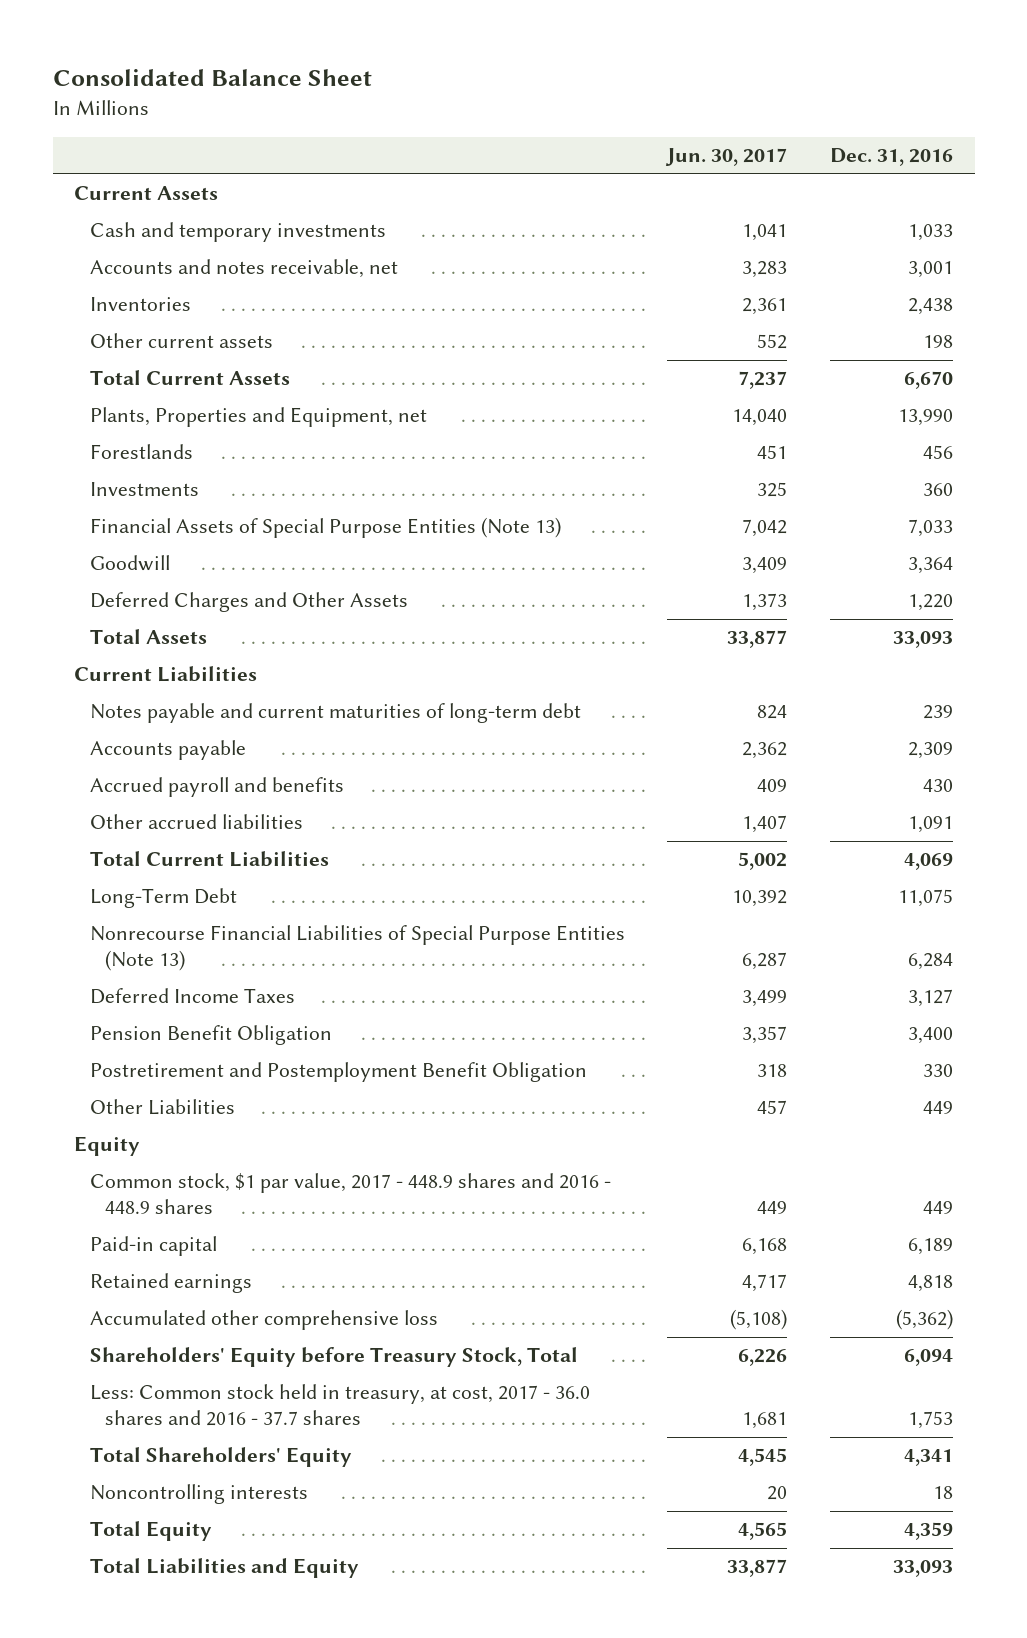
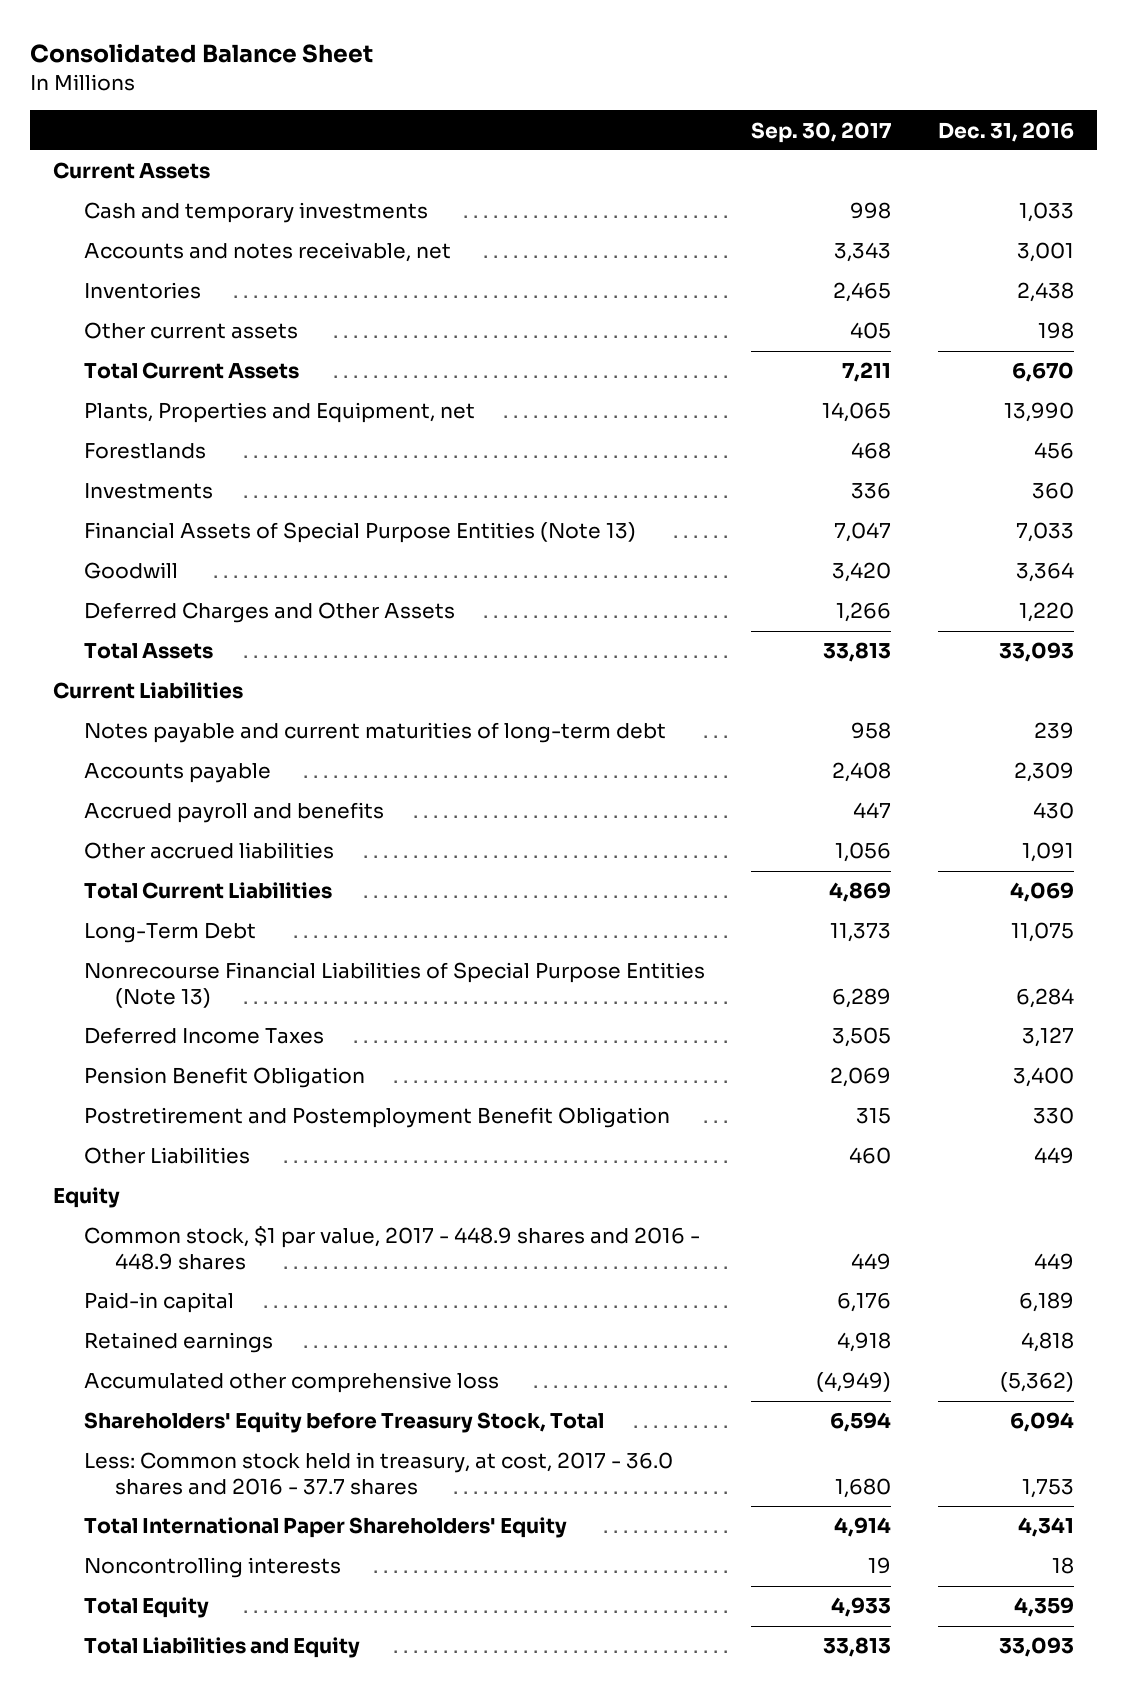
- | Jun. 30, 2017 | Dec. 31, 2016
+ | Sep. 30, 2017 | Dec. 31, 2016
- Total Shareholders' Equity | 4,545 | 4,341
+ Total International Paper Shareholders' Equity | 4,914 | 4,341

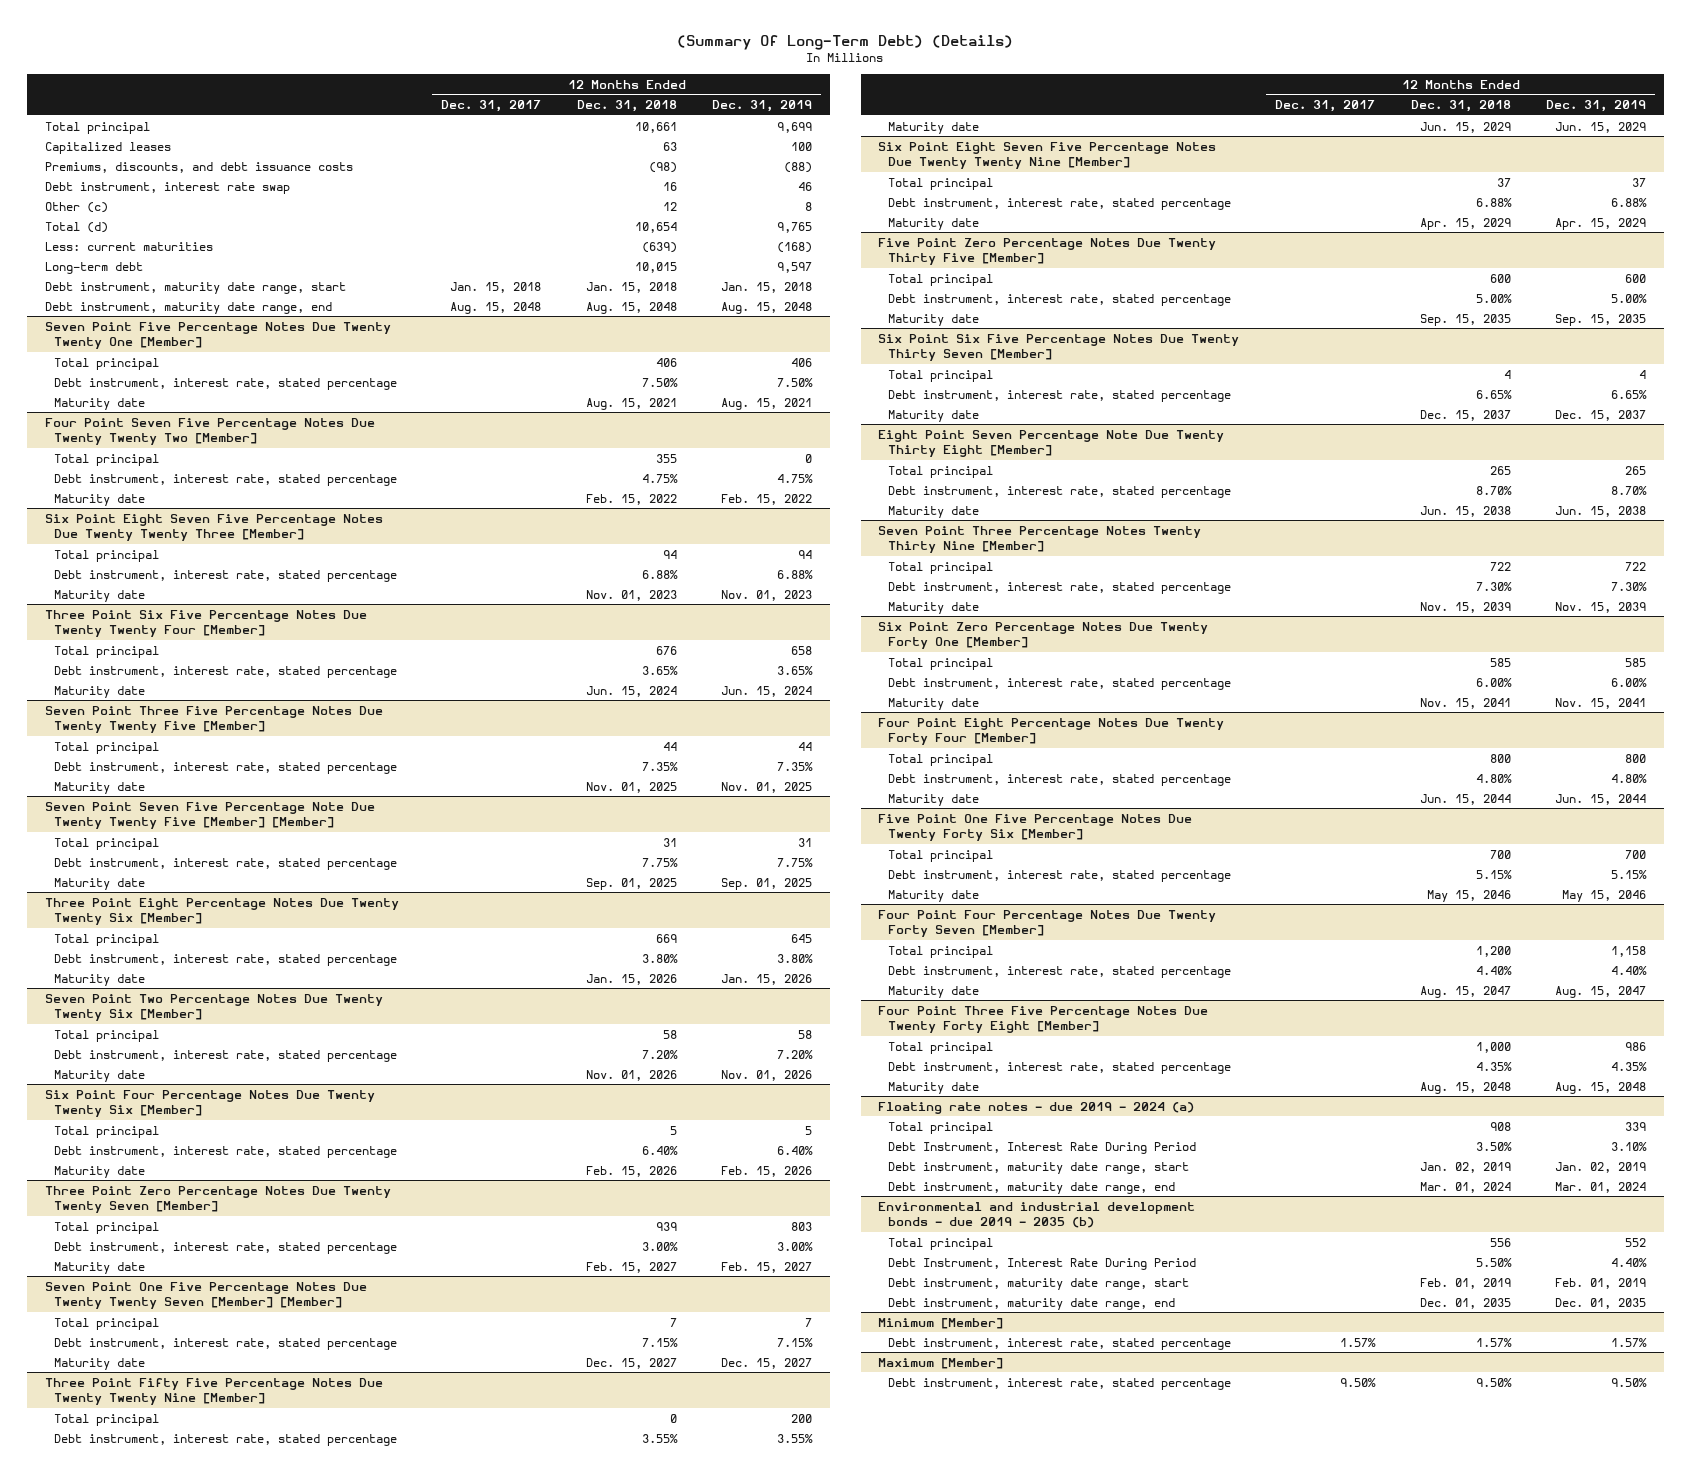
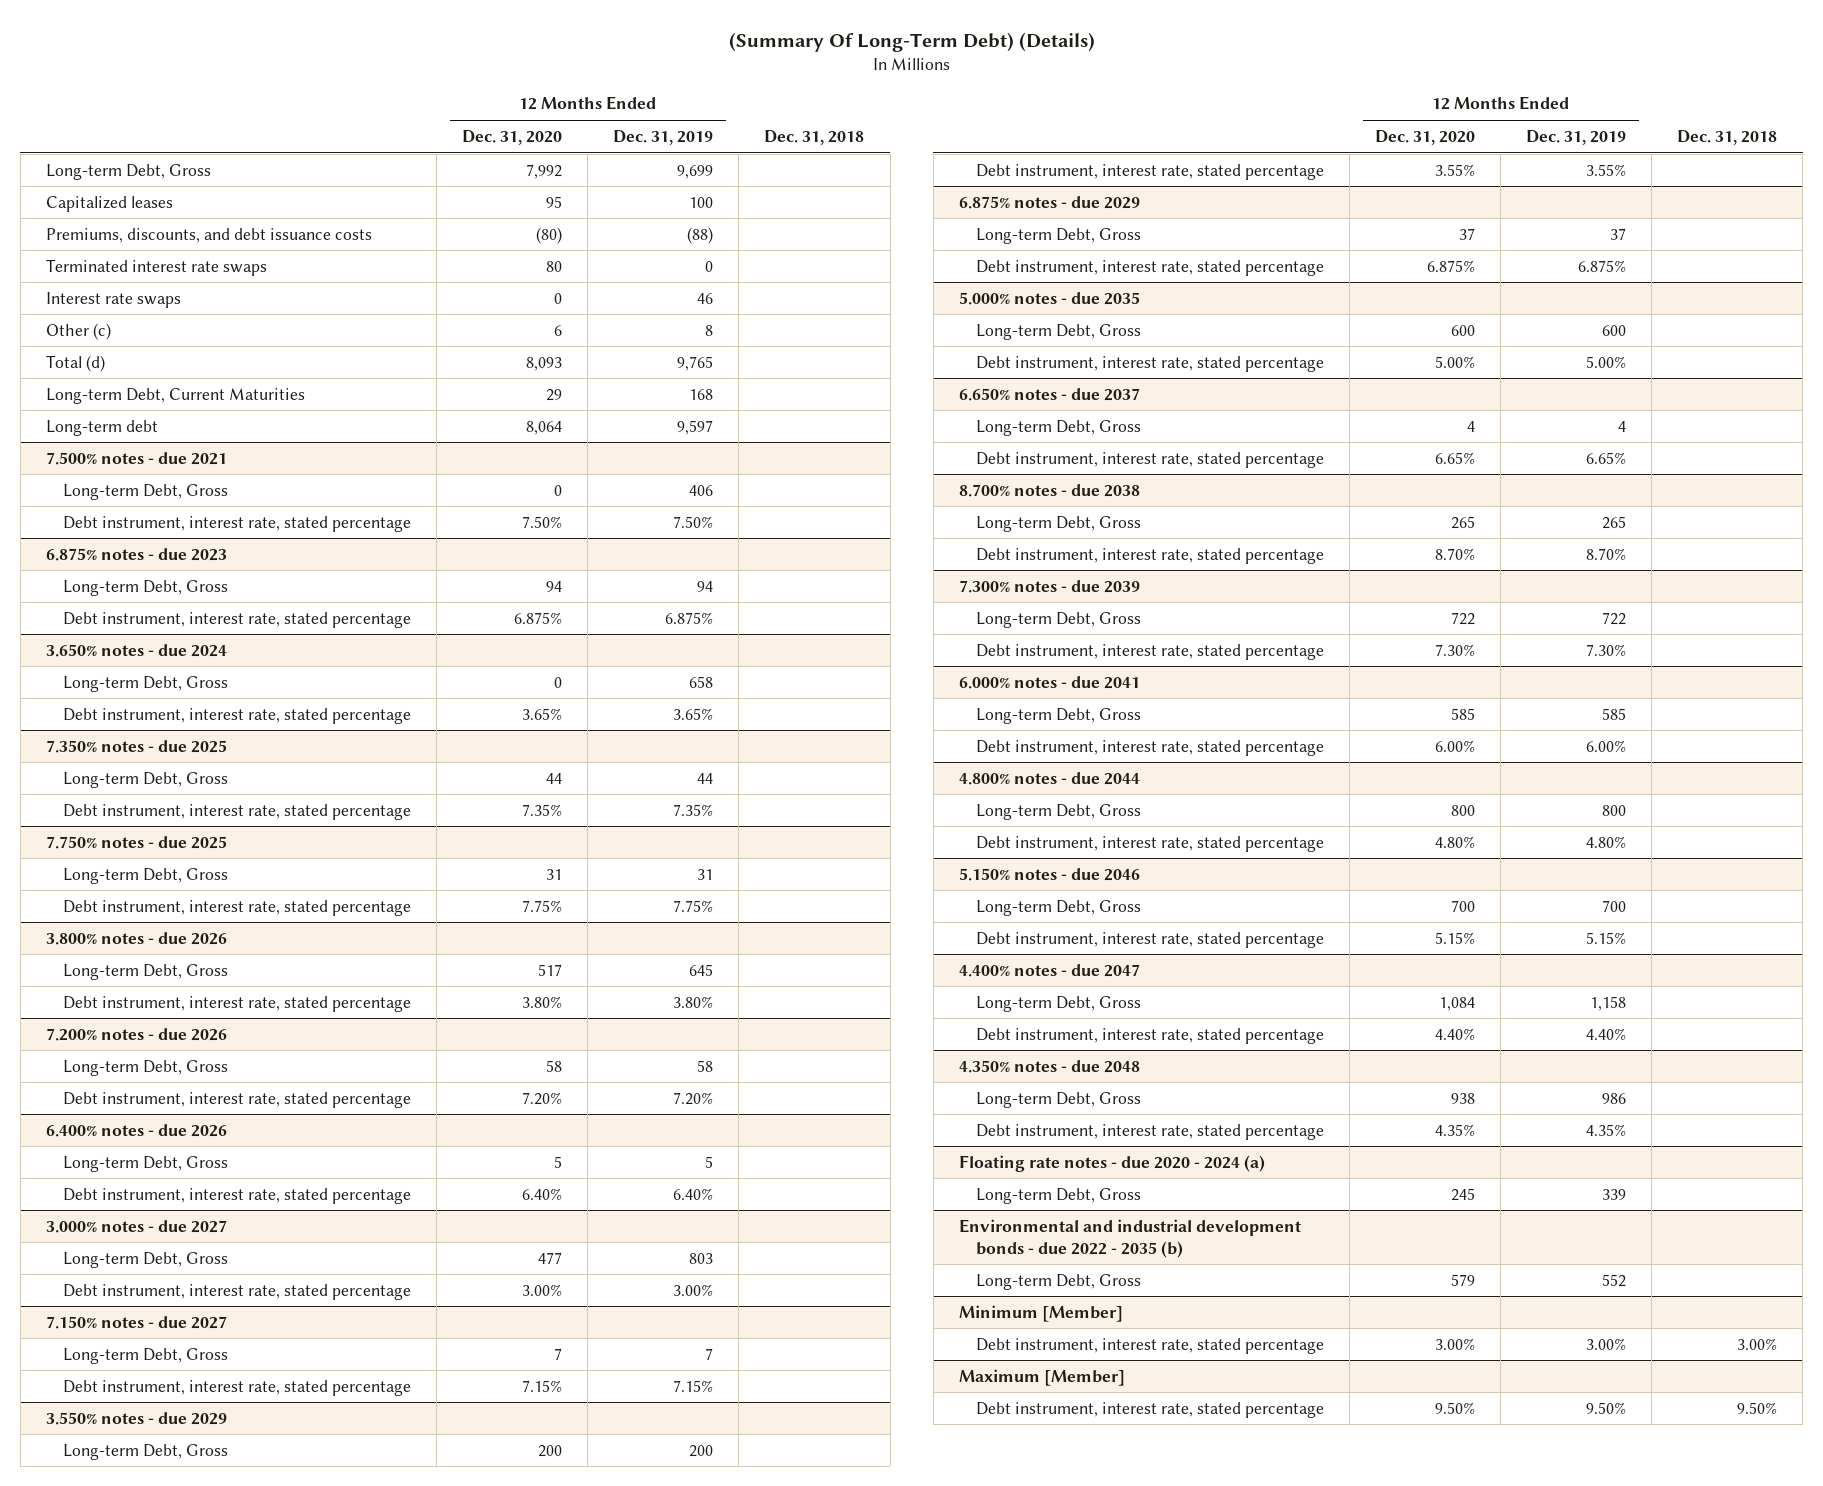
- | 12 Months Ended Dec. 31, 2017 | 12 Months Ended Dec. 31, 2018 | 12 Months Ended Dec. 31, 2019
+ | 12 Months Ended Dec. 31, 2020 | 12 Months Ended Dec. 31, 2019 | Dec. 31, 2018
- Total principal | | 10,661 | 9,699
+ Long-term Debt, Gross | 7,992 | 9,699 |
- Debt instrument, interest rate swap | | 16 | 46
+ Terminated interest rate swaps | 80 | 0 |
+ Interest rate swaps | 0 | 46 |
- Less: current maturities | | (639) | (168)
+ Long-term Debt, Current Maturities | 29 | 168 |
- Debt instrument, maturity date range, start | Jan. 15, 2018 | Jan. 15, 2018 | Jan. 15, 2018
- Debt instrument, maturity date range, end | Aug. 15, 2048 | Aug. 15, 2048 | Aug. 15, 2048
- Seven Point Five Percentage Notes Due Twenty Twenty One [Member]
- Total principal | | 406 | 406
+ 7.500% notes - due 2021
+ Long-term Debt, Gross | 0 | 406 |
- Maturity date | | Aug. 15, 2021 | Aug. 15, 2021
- Four Point Seven Five Percentage Notes Due Twenty Twenty Two [Member]
- Total principal | | 355 | 0
- Debt instrument, interest rate, stated percentage | | 4.75% | 4.75%
- Maturity date | | Feb. 15, 2022 | Feb. 15, 2022
- Six Point Eight Seven Five Percentage Notes Due Twenty Twenty Three [Member]
- Total principal | | 94 | 94
- Debt instrument, interest rate, stated percentage | | 6.88% | 6.88%
- Maturity date | | Nov. 01, 2023 | Nov. 01, 2023
- Three Point Six Five Percentage Notes Due Twenty Twenty Four [Member]
- Total principal | | 676 | 658
+ 6.875% notes - due 2023
+ Long-term Debt, Gross | 94 | 94 |
+ Debt instrument, interest rate, stated percentage | 6.875% | 6.875% |
+ 3.650% notes - due 2024
+ Long-term Debt, Gross | 0 | 658 |
- Maturity date | | Jun. 15, 2024 | Jun. 15, 2024
- Seven Point Three Five Percentage Notes Due Twenty Twenty Five [Member]
- Total principal | | 44 | 44
+ 7.350% notes - due 2025
+ Long-term Debt, Gross | 44 | 44 |
- Maturity date | | Nov. 01, 2025 | Nov. 01, 2025
- Seven Point Seven Five Percentage Note Due Twenty Twenty Five [Member] [Member]
- Total principal | | 31 | 31
+ 7.750% notes - due 2025
+ Long-term Debt, Gross | 31 | 31 |
- Maturity date | | Sep. 01, 2025 | Sep. 01, 2025
- Three Point Eight Percentage Notes Due Twenty Twenty Six [Member]
- Total principal | | 669 | 645
+ 3.800% notes - due 2026
+ Long-term Debt, Gross | 517 | 645 |
- Maturity date | | Jan. 15, 2026 | Jan. 15, 2026
- Seven Point Two Percentage Notes Due Twenty Twenty Six [Member]
- Total principal | | 58 | 58
+ 7.200% notes - due 2026
+ Long-term Debt, Gross | 58 | 58 |
- Maturity date | | Nov. 01, 2026 | Nov. 01, 2026
- Six Point Four Percentage Notes Due Twenty Twenty Six [Member]
- Total principal | | 5 | 5
+ 6.400% notes - due 2026
+ Long-term Debt, Gross | 5 | 5 |
- Maturity date | | Feb. 15, 2026 | Feb. 15, 2026
- Three Point Zero Percentage Notes Due Twenty Twenty Seven [Member]
- Total principal | | 939 | 803
+ 3.000% notes - due 2027
+ Long-term Debt, Gross | 477 | 803 |
- Maturity date | | Feb. 15, 2027 | Feb. 15, 2027
- Seven Point One Five Percentage Notes Due Twenty Twenty Seven [Member] [Member]
- Total principal | | 7 | 7
+ 7.150% notes - due 2027
+ Long-term Debt, Gross | 7 | 7 |
- Maturity date | | Dec. 15, 2027 | Dec. 15, 2027
- Three Point Fifty Five Percentage Notes Due Twenty Twenty Nine [Member]
- Total principal | | 0 | 200
+ 3.550% notes - due 2029
+ Long-term Debt, Gross | 200 | 200 |
- Maturity date | | Jun. 15, 2029 | Jun. 15, 2029
- Six Point Eight Seven Five Percentage Notes Due Twenty Twenty Nine [Member]
- Total principal | | 37 | 37
- Debt instrument, interest rate, stated percentage | | 6.88% | 6.88%
- Maturity date | | Apr. 15, 2029 | Apr. 15, 2029
- Five Point Zero Percentage Notes Due Twenty Thirty Five [Member]
- Total principal | | 600 | 600
+ 6.875% notes - due 2029
+ Long-term Debt, Gross | 37 | 37 |
+ Debt instrument, interest rate, stated percentage | 6.875% | 6.875% |
+ 5.000% notes - due 2035
+ Long-term Debt, Gross | 600 | 600 |
- Maturity date | | Sep. 15, 2035 | Sep. 15, 2035
- Six Point Six Five Percentage Notes Due Twenty Thirty Seven [Member]
- Total principal | | 4 | 4
+ 6.650% notes - due 2037
+ Long-term Debt, Gross | 4 | 4 |
- Maturity date | | Dec. 15, 2037 | Dec. 15, 2037
- Eight Point Seven Percentage Note Due Twenty Thirty Eight [Member]
- Total principal | | 265 | 265
+ 8.700% notes - due 2038
+ Long-term Debt, Gross | 265 | 265 |
- Maturity date | | Jun. 15, 2038 | Jun. 15, 2038
- Seven Point Three Percentage Notes Twenty Thirty Nine [Member]
- Total principal | | 722 | 722
+ 7.300% notes - due 2039
+ Long-term Debt, Gross | 722 | 722 |
- Maturity date | | Nov. 15, 2039 | Nov. 15, 2039
- Six Point Zero Percentage Notes Due Twenty Forty One [Member]
- Total principal | | 585 | 585
+ 6.000% notes - due 2041
+ Long-term Debt, Gross | 585 | 585 |
- Maturity date | | Nov. 15, 2041 | Nov. 15, 2041
- Four Point Eight Percentage Notes Due Twenty Forty Four [Member]
- Total principal | | 800 | 800
+ 4.800% notes - due 2044
+ Long-term Debt, Gross | 800 | 800 |
- Maturity date | | Jun. 15, 2044 | Jun. 15, 2044
- Five Point One Five Percentage Notes Due Twenty Forty Six [Member]
- Total principal | | 700 | 700
+ 5.150% notes - due 2046
+ Long-term Debt, Gross | 700 | 700 |
- Maturity date | | May 15, 2046 | May 15, 2046
- Four Point Four Percentage Notes Due Twenty Forty Seven [Member]
- Total principal | | 1,200 | 1,158
+ 4.400% notes - due 2047
+ Long-term Debt, Gross | 1,084 | 1,158 |
- Maturity date | | Aug. 15, 2047 | Aug. 15, 2047
- Four Point Three Five Percentage Notes Due Twenty Forty Eight [Member]
- Total principal | | 1,000 | 986
+ 4.350% notes - due 2048
+ Long-term Debt, Gross | 938 | 986 |
- Maturity date | | Aug. 15, 2048 | Aug. 15, 2048
- Floating rate notes - due 2019 - 2024 (a)
- Total principal | | 908 | 339
- Debt Instrument, Interest Rate During Period | | 3.50% | 3.10%
- Debt instrument, maturity date range, start | | Jan. 02, 2019 | Jan. 02, 2019
- Debt instrument, maturity date range, end | | Mar. 01, 2024 | Mar. 01, 2024
- Environmental and industrial development bonds - due 2019 - 2035 (b)
- Total principal | | 556 | 552
- Debt Instrument, Interest Rate During Period | | 5.50% | 4.40%
- Debt instrument, maturity date range, start | | Feb. 01, 2019 | Feb. 01, 2019
- Debt instrument, maturity date range, end | | Dec. 01, 2035 | Dec. 01, 2035
+ Floating rate notes - due 2020 - 2024 (a)
+ Long-term Debt, Gross | 245 | 339 |
+ Environmental and industrial development bonds - due 2022 - 2035 (b)
+ Long-term Debt, Gross | 579 | 552 |
@ Minimum [Member]
- Debt instrument, interest rate, stated percentage | 1.57% | 1.57% | 1.57%
+ Debt instrument, interest rate, stated percentage | 3.00% | 3.00% | 3.00%

